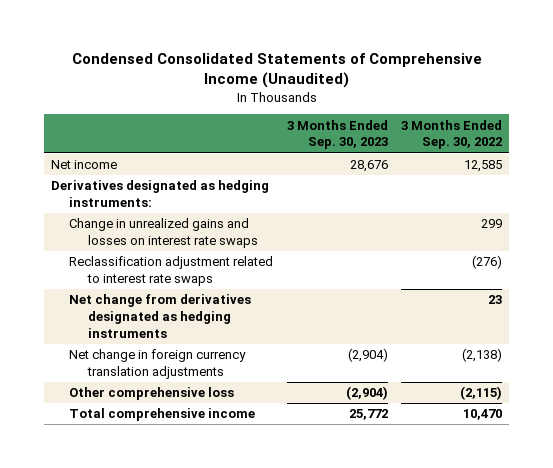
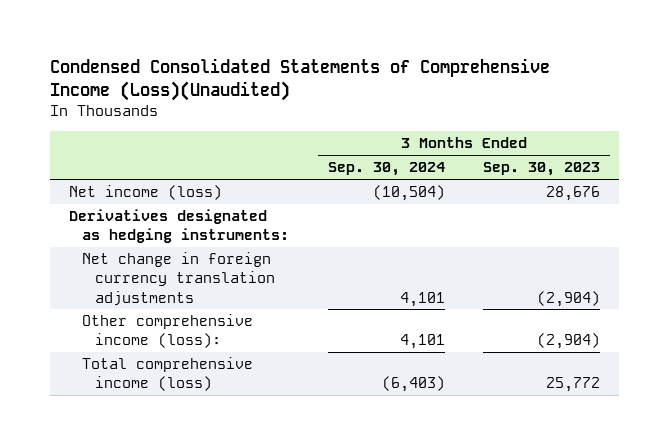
- Condensed Consolidated Statements of Comprehensive Income (Unaudited)
+ Condensed Consolidated Statements of Comprehensive Income (Loss)(Unaudited)
- | 3 Months Ended Sep. 30, 2023 | 3 Months Ended Sep. 30, 2022
+ | 3 Months Ended Sep. 30, 2024 | 3 Months Ended Sep. 30, 2023
- Net income | 28,676 | 12,585
+ Net income (loss) | (10,504) | 28,676
- Change in unrealized gains and losses on interest rate swaps | | 299
- Reclassification adjustment related to interest rate swaps | | (276)
- Net change from derivatives designated as hedging instruments | | 23
- Other comprehensive loss | (2,904) | (2,115)
- Total comprehensive income | 25,772 | 10,470
+ Other comprehensive income (loss): | 4,101 | (2,904)
+ Total comprehensive income (loss) | (6,403) | 25,772

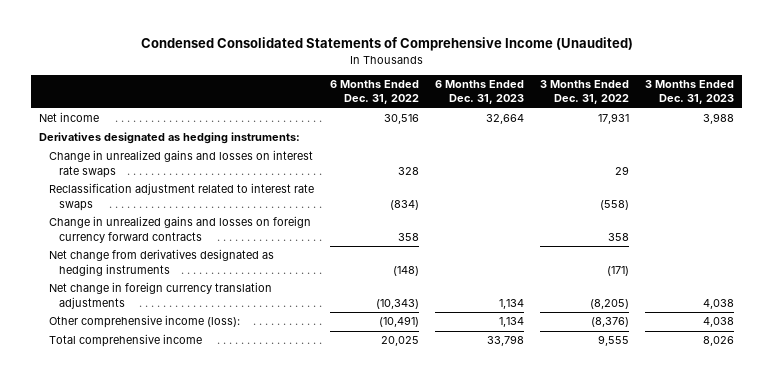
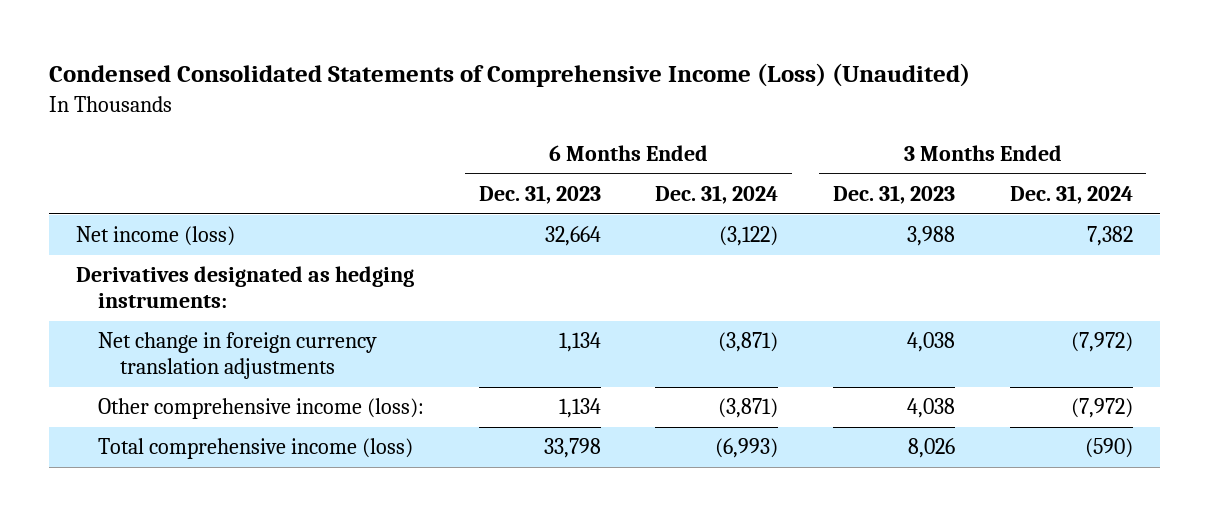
- Condensed Consolidated Statements of Comprehensive Income (Unaudited)
+ Condensed Consolidated Statements of Comprehensive Income (Loss) (Unaudited)
- | 6 Months Ended Dec. 31, 2022 | 6 Months Ended Dec. 31, 2023 | 3 Months Ended Dec. 31, 2022 | 3 Months Ended Dec. 31, 2023
+ | 6 Months Ended Dec. 31, 2023 | 6 Months Ended Dec. 31, 2024 | 3 Months Ended Dec. 31, 2023 | 3 Months Ended Dec. 31, 2024
- Net income | 30,516 | 32,664 | 17,931 | 3,988
+ Net income (loss) | 32,664 | (3,122) | 3,988 | 7,382
- Change in unrealized gains and losses on interest rate swaps | 328 | | 29 |
- Reclassification adjustment related to interest rate swaps | (834) | | (558) |
- Change in unrealized gains and losses on foreign currency forward contracts | 358 | | 358 |
- Net change from derivatives designated as hedging instruments | (148) | | (171) |
- Total comprehensive income | 20,025 | 33,798 | 9,555 | 8,026
+ Total comprehensive income (loss) | 33,798 | (6,993) | 8,026 | (590)

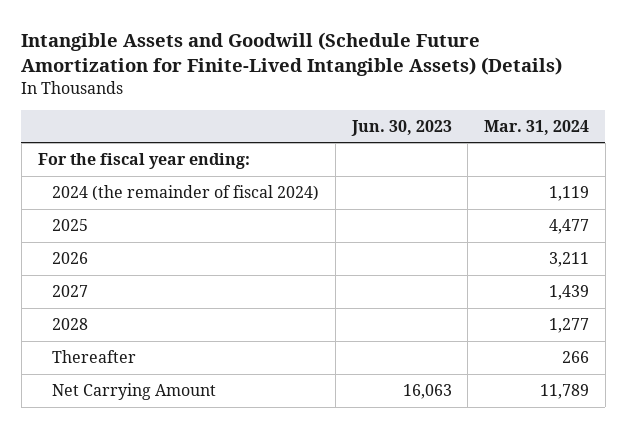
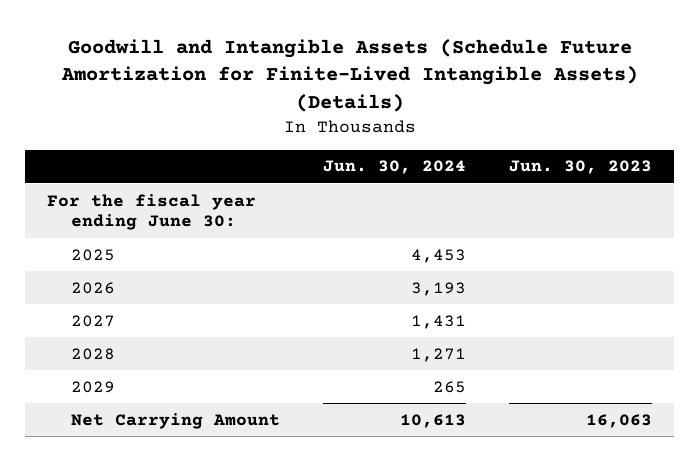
- Intangible Assets and Goodwill (Schedule Future Amortization for Finite-Lived Intangible Assets) (Details)
+ Goodwill and Intangible Assets (Schedule Future Amortization for Finite-Lived Intangible Assets) (Details)
- | Jun. 30, 2023 | Mar. 31, 2024
+ | Jun. 30, 2024 | Jun. 30, 2023
- For the fiscal year ending:
- 2024 (the remainder of fiscal 2024) | | 1,119
+ For the fiscal year ending June 30:
- Thereafter | | 266
+ 2029 | 265 |

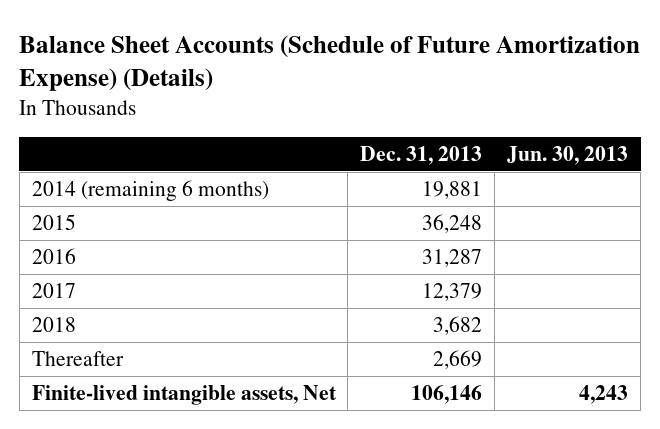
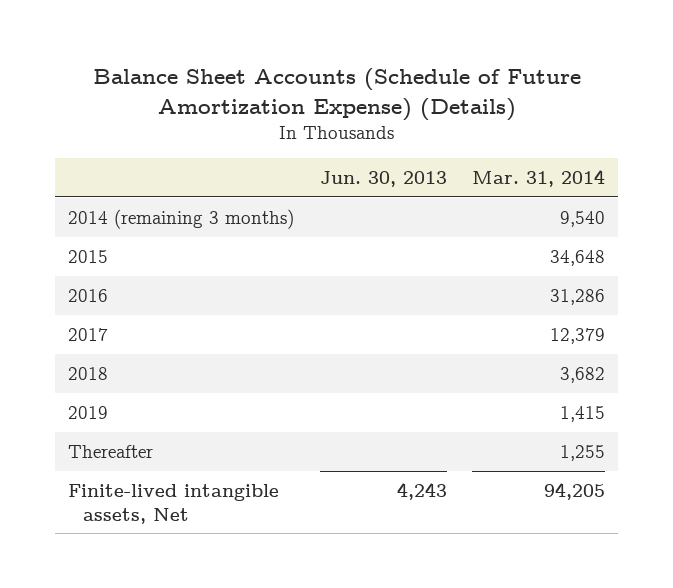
- | Dec. 31, 2013 | Jun. 30, 2013
+ | Jun. 30, 2013 | Mar. 31, 2014
- 2014 (remaining 6 months) | 19,881 |
+ 2014 (remaining 3 months) | | 9,540
+ 2019 | | 1,415

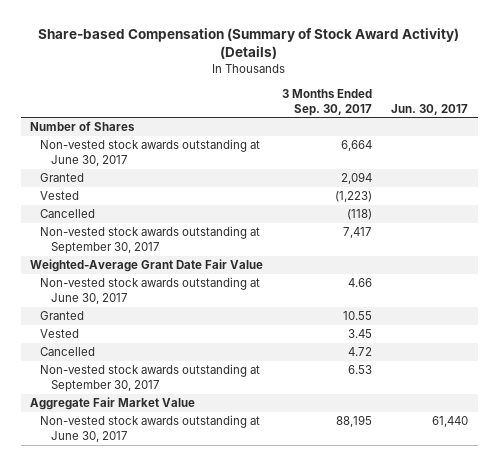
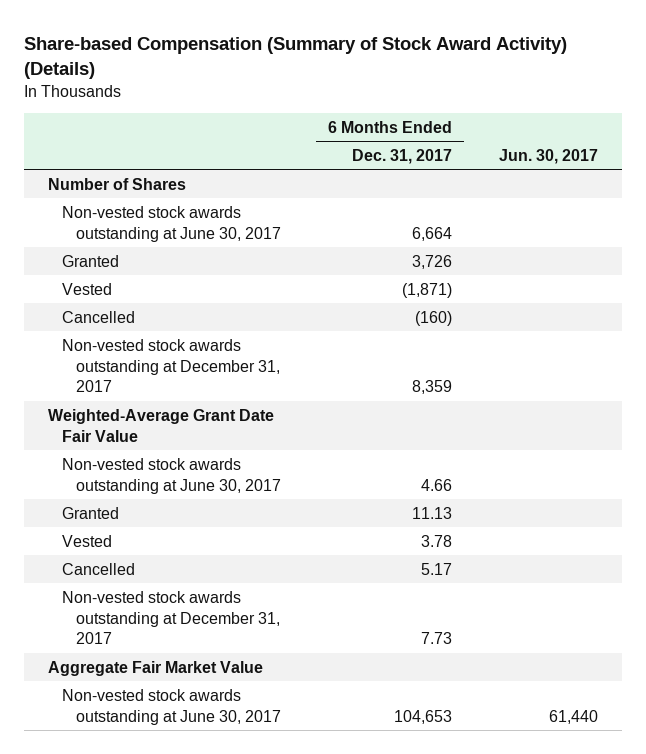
- | 3 Months Ended Sep. 30, 2017 | Jun. 30, 2017
+ | 6 Months Ended Dec. 31, 2017 | Jun. 30, 2017
- Non-vested stock awards outstanding at September 30, 2017 | 7,417 |
+ Non-vested stock awards outstanding at December 31, 2017 | 8,359 |
- Non-vested stock awards outstanding at September 30, 2017 | 6.53 |
+ Non-vested stock awards outstanding at December 31, 2017 | 7.73 |

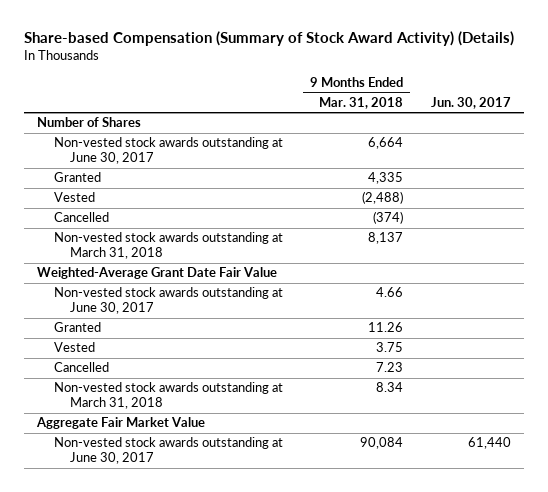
- | 6 Months Ended Dec. 31, 2017 | Jun. 30, 2017
+ | 9 Months Ended Mar. 31, 2018 | Jun. 30, 2017
- Non-vested stock awards outstanding at December 31, 2017 | 8,359 |
+ Non-vested stock awards outstanding at March 31, 2018 | 8,137 |
- Non-vested stock awards outstanding at December 31, 2017 | 7.73 |
+ Non-vested stock awards outstanding at March 31, 2018 | 8.34 |

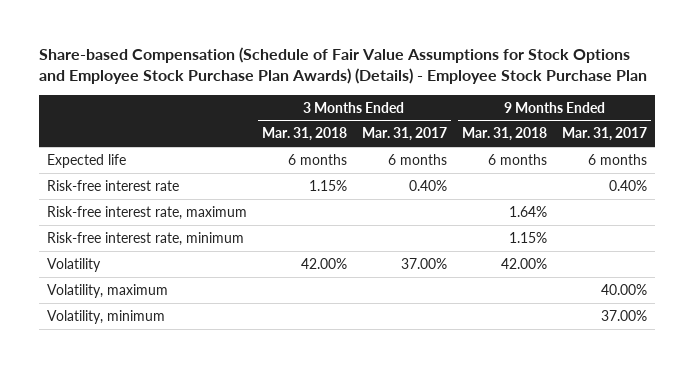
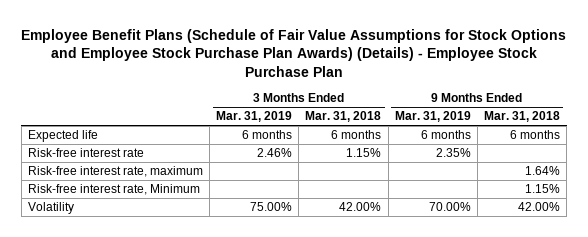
- Share-based Compensation (Schedule of Fair Value Assumptions for Stock Options and Employee Stock Purchase Plan Awards) (Details) - Employee Stock Purchase Plan
+ Employee Benefit Plans (Schedule of Fair Value Assumptions for Stock Options and Employee Stock Purchase Plan Awards) (Details) - Employee Stock Purchase Plan
- | 3 Months Ended Mar. 31, 2018 | 3 Months Ended Mar. 31, 2017 | 9 Months Ended Mar. 31, 2018 | 9 Months Ended Mar. 31, 2017
+ | 3 Months Ended Mar. 31, 2019 | 3 Months Ended Mar. 31, 2018 | 9 Months Ended Mar. 31, 2019 | 9 Months Ended Mar. 31, 2018
- Risk-free interest rate, minimum | | | 1.15% |
+ Risk-free interest rate, Minimum | | | | 1.15%
- Volatility, maximum | | | | 40.00%
- Volatility, minimum | | | | 37.00%

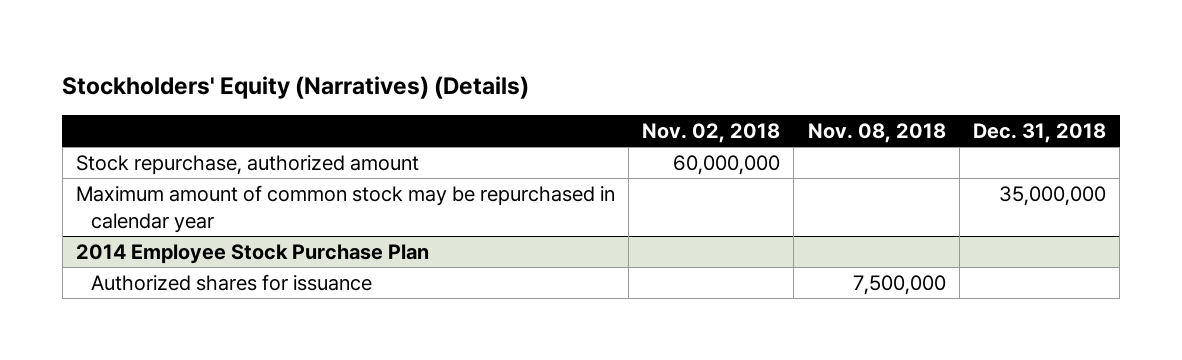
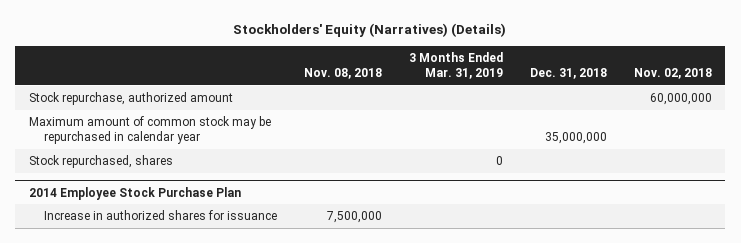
- | Nov. 02, 2018 | Nov. 08, 2018 | Dec. 31, 2018
+ | Nov. 08, 2018 | 3 Months Ended Mar. 31, 2019 | Dec. 31, 2018 | Nov. 02, 2018
+ Stock repurchased, shares | | 0 | |
@ 2014 Employee Stock Purchase Plan
- Authorized shares for issuance | | 7,500,000 |
+ Increase in authorized shares for issuance | 7,500,000 | | |

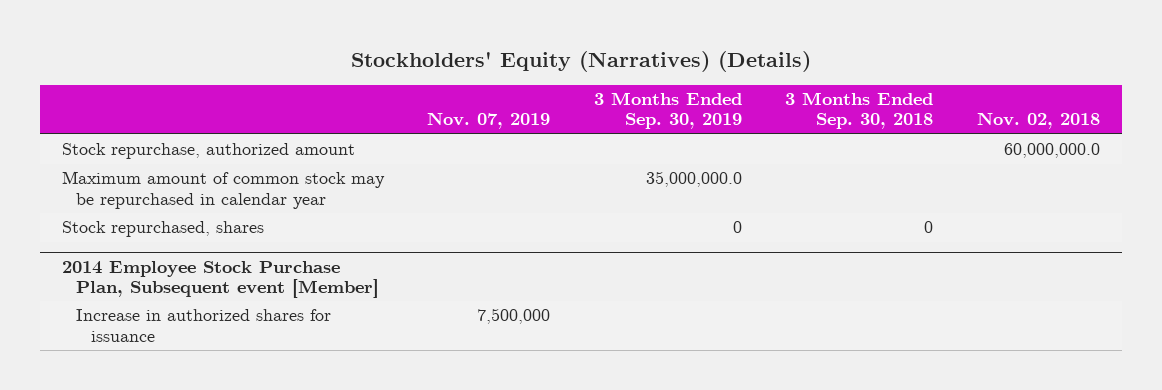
- | Nov. 08, 2018 | 3 Months Ended Mar. 31, 2019 | Dec. 31, 2018 | Nov. 02, 2018
+ | Nov. 07, 2019 | 3 Months Ended Sep. 30, 2019 | 3 Months Ended Sep. 30, 2018 | Nov. 02, 2018
- Stock repurchase, authorized amount | | | | 60,000,000
+ Stock repurchase, authorized amount | | | | 60,000,000.0
- 2014 Employee Stock Purchase Plan
+ 2014 Employee Stock Purchase Plan, Subsequent event [Member]

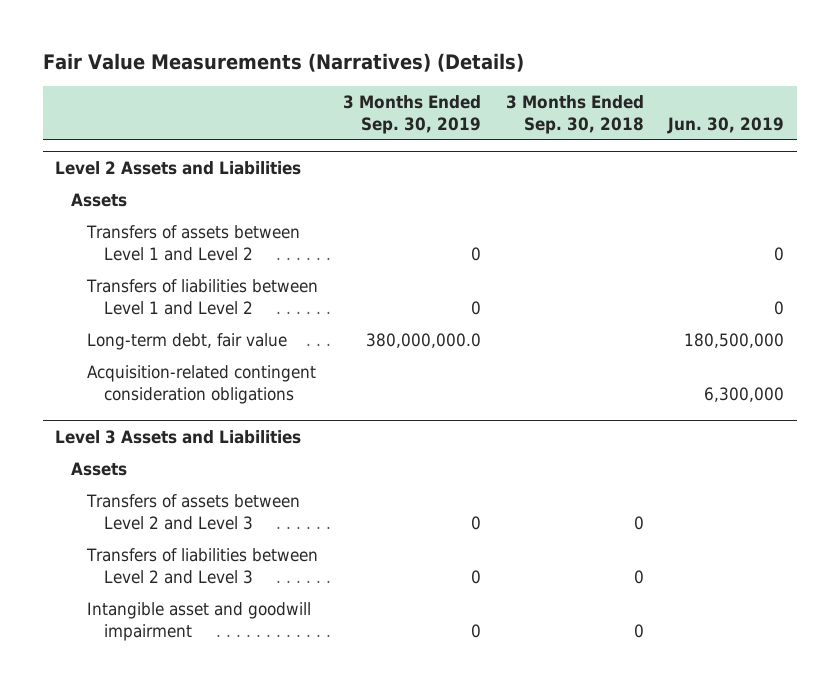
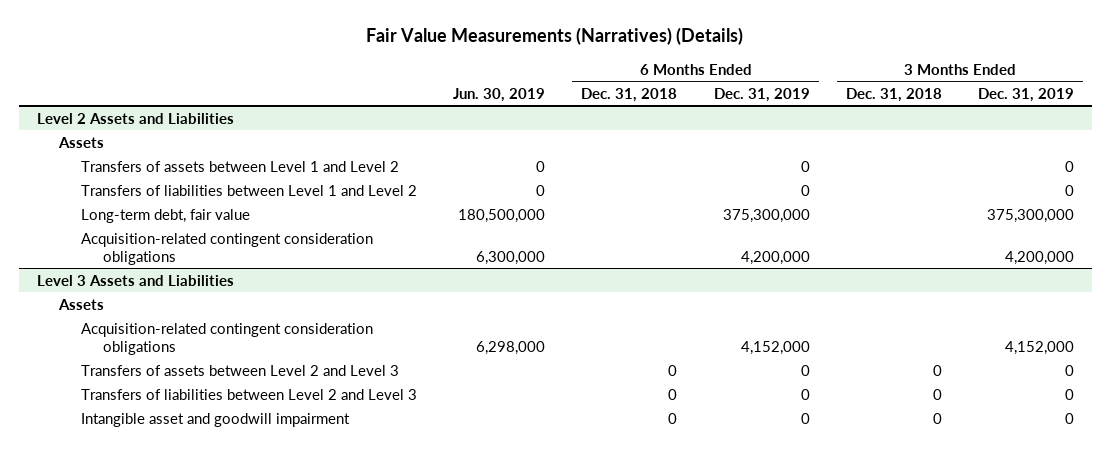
- | 3 Months Ended Sep. 30, 2019 | 3 Months Ended Sep. 30, 2018 | Jun. 30, 2019
+ | Jun. 30, 2019 | 6 Months Ended Dec. 31, 2018 | 6 Months Ended Dec. 31, 2019 | 3 Months Ended Dec. 31, 2018 | 3 Months Ended Dec. 31, 2019
@ Level 3 Assets and Liabilities
+ Acquisition-related contingent consideration obligations | 6,298,000 | | 4,152,000 | | 4,152,000

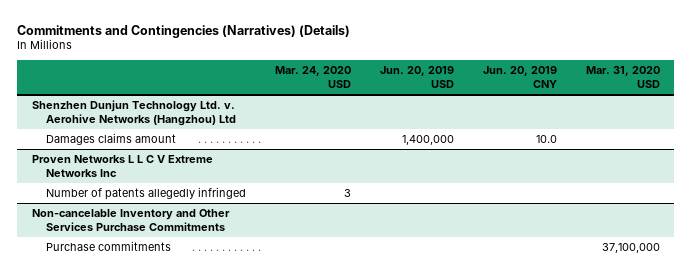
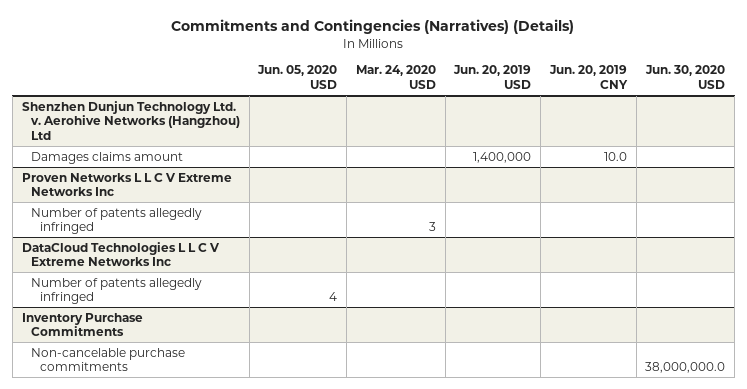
- | Mar. 24, 2020 USD | Jun. 20, 2019 USD | Jun. 20, 2019 CNY | Mar. 31, 2020 USD
+ | Jun. 05, 2020 USD | Mar. 24, 2020 USD | Jun. 20, 2019 USD | Jun. 20, 2019 CNY | Jun. 30, 2020 USD
- Non-cancelable Inventory and Other Services Purchase Commitments
- Purchase commitments | | | | 37,100,000
+ DataCloud Technologies L L C V Extreme Networks Inc
+ Number of patents allegedly infringed | 4 | | | |
+ Inventory Purchase Commitments
+ Non-cancelable purchase commitments | | | | | 38,000,000.0

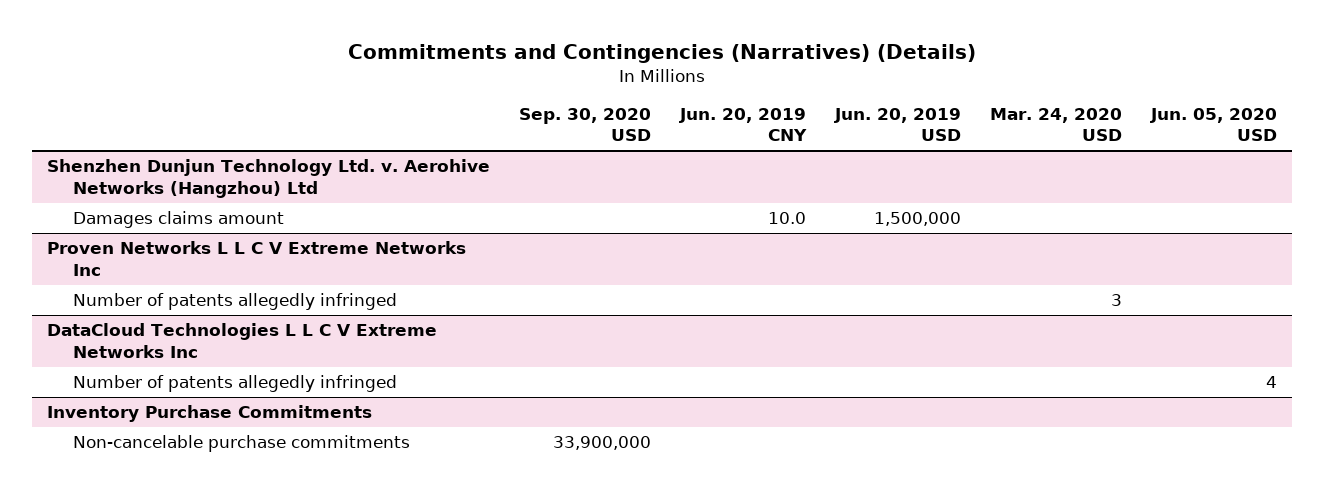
- | Jun. 05, 2020 USD | Mar. 24, 2020 USD | Jun. 20, 2019 USD | Jun. 20, 2019 CNY | Jun. 30, 2020 USD
+ | Sep. 30, 2020 USD | Jun. 20, 2019 CNY | Jun. 20, 2019 USD | Mar. 24, 2020 USD | Jun. 05, 2020 USD
@ Shenzhen Dunjun Technology Ltd. v. Aerohive Networks (Hangzhou) Ltd
- Damages claims amount | | | 1,400,000 | 10.0 |
+ Damages claims amount | | 10.0 | 1,500,000 | |

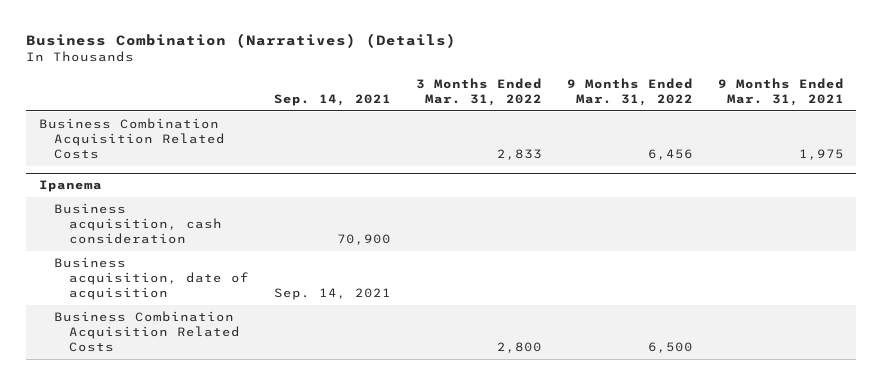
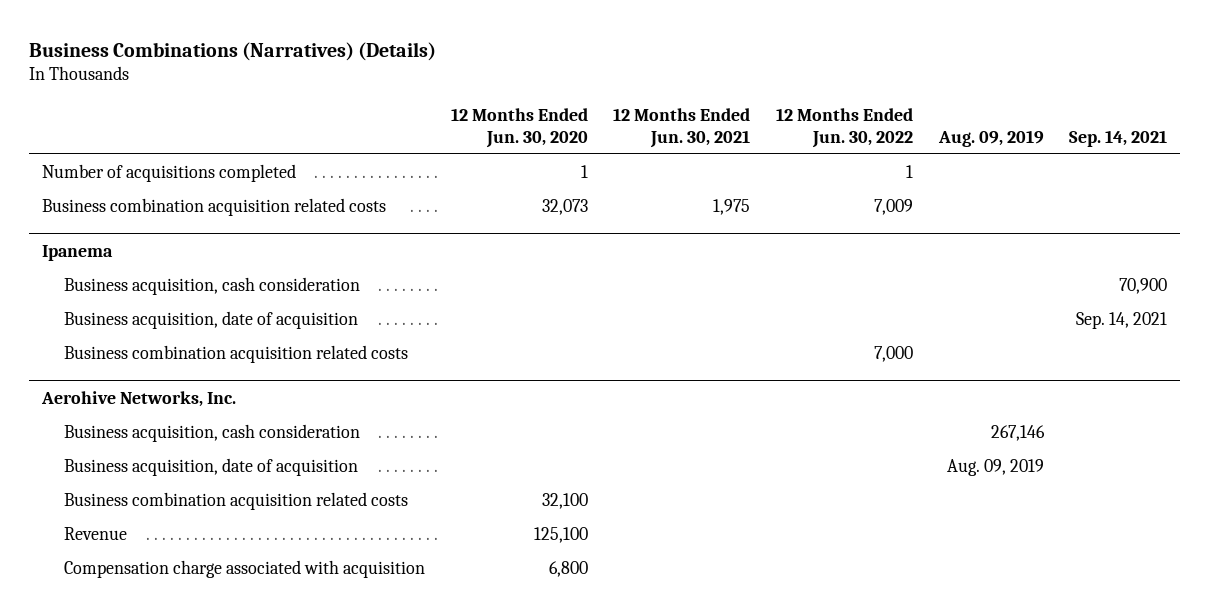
- Business Combination (Narratives) (Details)
+ Business Combinations (Narratives) (Details)
- | Sep. 14, 2021 | 3 Months Ended Mar. 31, 2022 | 9 Months Ended Mar. 31, 2022 | 9 Months Ended Mar. 31, 2021
+ | 12 Months Ended Jun. 30, 2020 | 12 Months Ended Jun. 30, 2021 | 12 Months Ended Jun. 30, 2022 | Aug. 09, 2019 | Sep. 14, 2021
- Business Combination Acquisition Related Costs | | 2,833 | 6,456 | 1,975
+ Number of acquisitions completed | 1 | | 1 | |
+ Business combination acquisition related costs | 32,073 | 1,975 | 7,009 | |
@ Ipanema
- Business Combination Acquisition Related Costs | | 2,800 | 6,500 |
+ Business combination acquisition related costs | | | 7,000 | |
+ Aerohive Networks, Inc.
+ Business acquisition, cash consideration | | | | 267,146 |
+ Business acquisition, date of acquisition | | | | Aug. 09, 2019 |
+ Business combination acquisition related costs | 32,100 | | | |
+ Revenue | 125,100 | | | |
+ Compensation charge associated with acquisition | 6,800 | | | |

